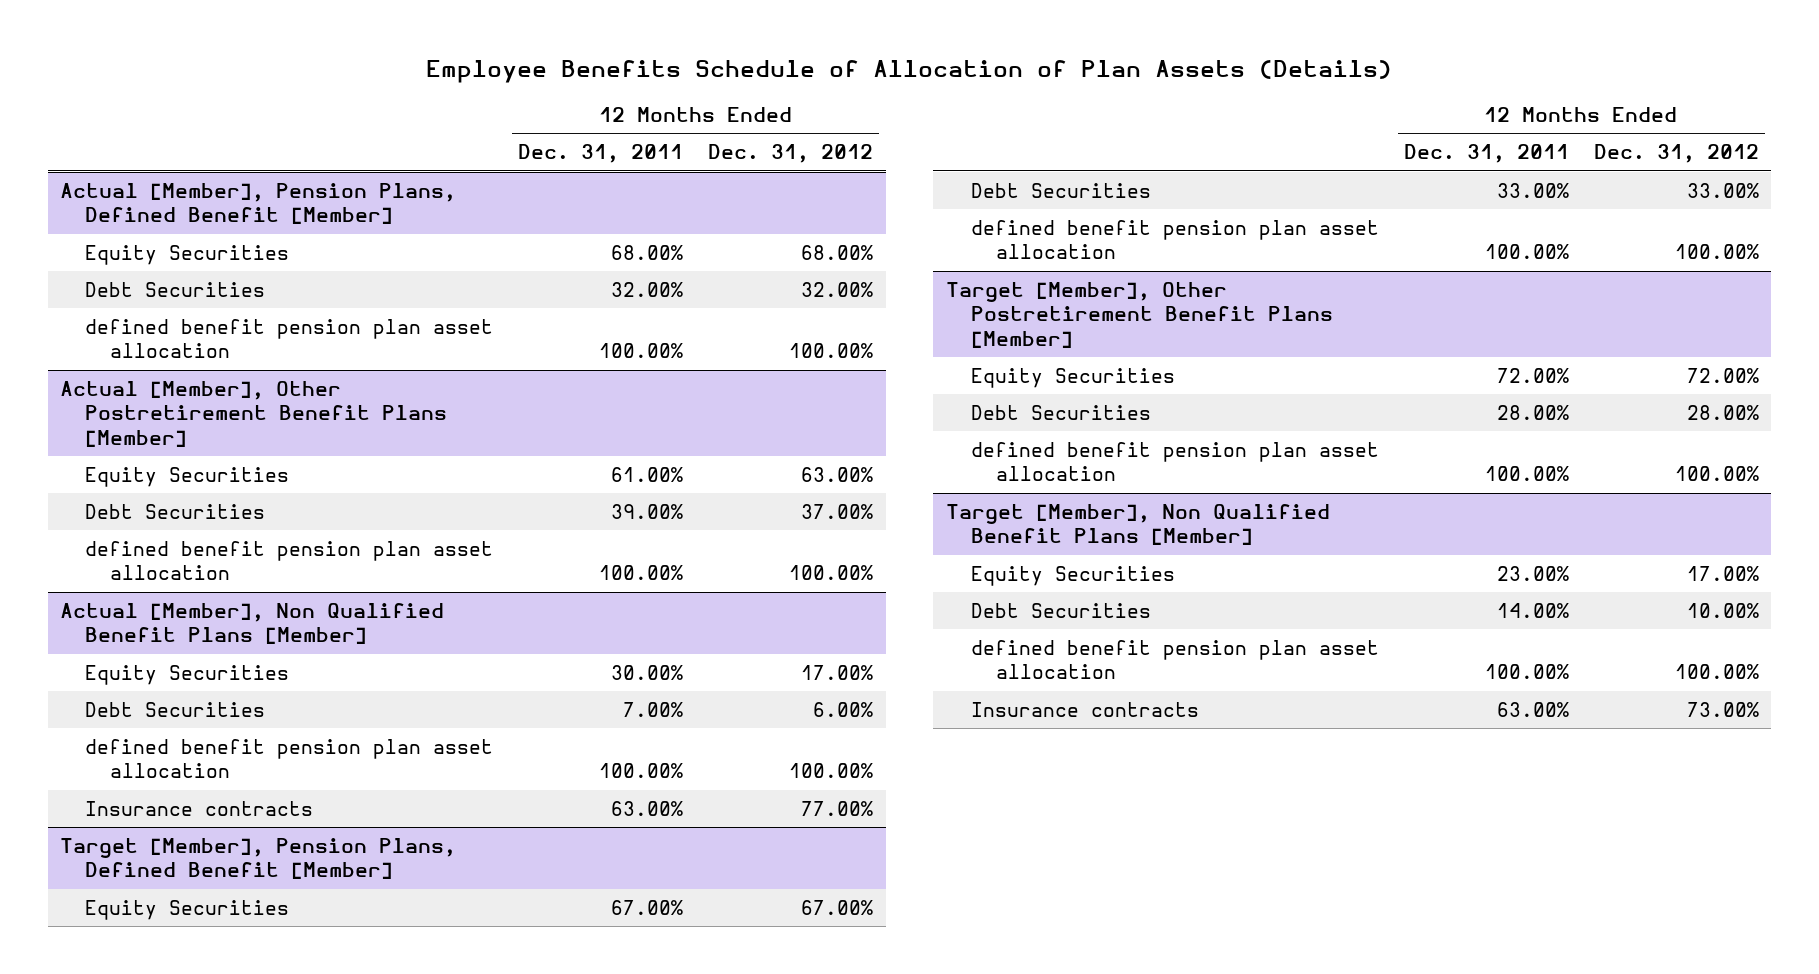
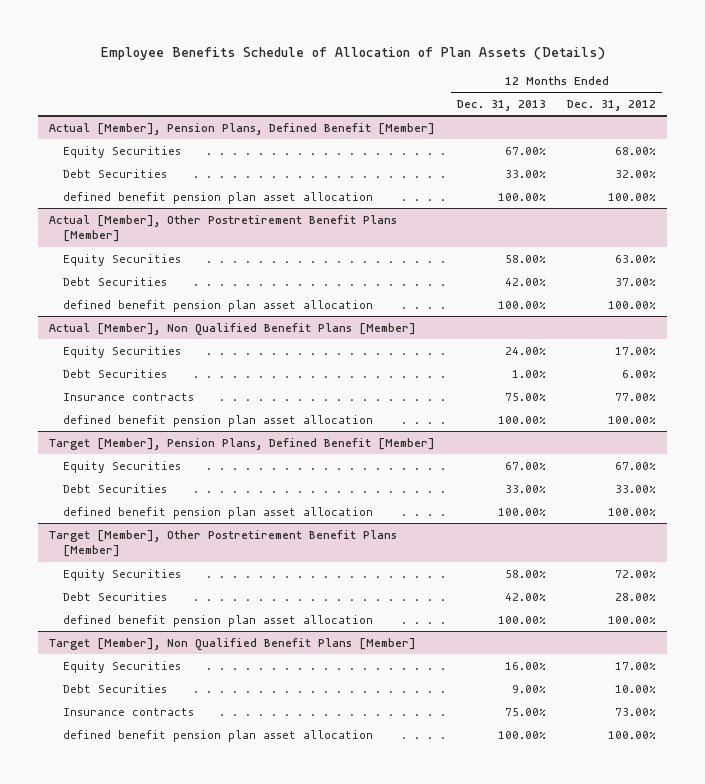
- | 12 Months Ended Dec. 31, 2011 | 12 Months Ended Dec. 31, 2012
+ | 12 Months Ended Dec. 31, 2013 | 12 Months Ended Dec. 31, 2012
@ Actual [Member], Non Qualified Benefit Plans [Member]
moved down: defined benefit pension plan asset allocation | 100.00% | 100.00%
@ Target [Member], Non Qualified Benefit Plans [Member]
moved down: defined benefit pension plan asset allocation | 100.00% | 100.00%

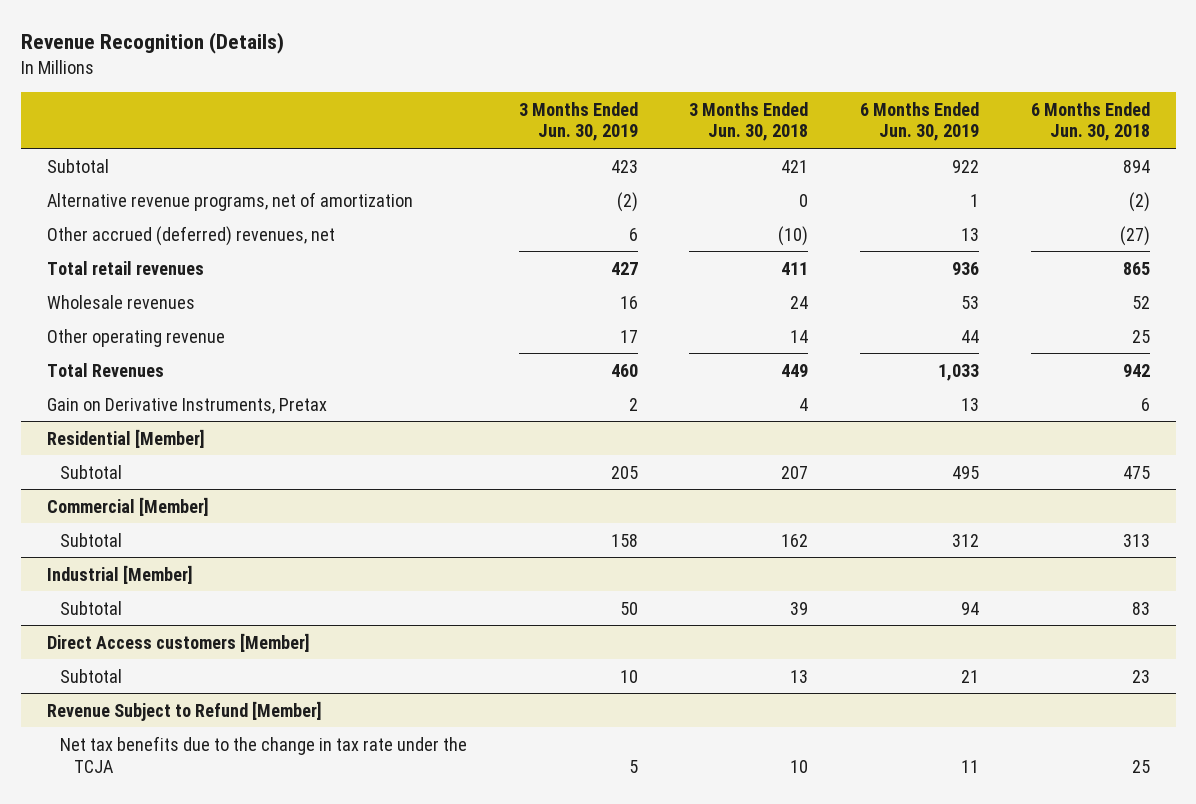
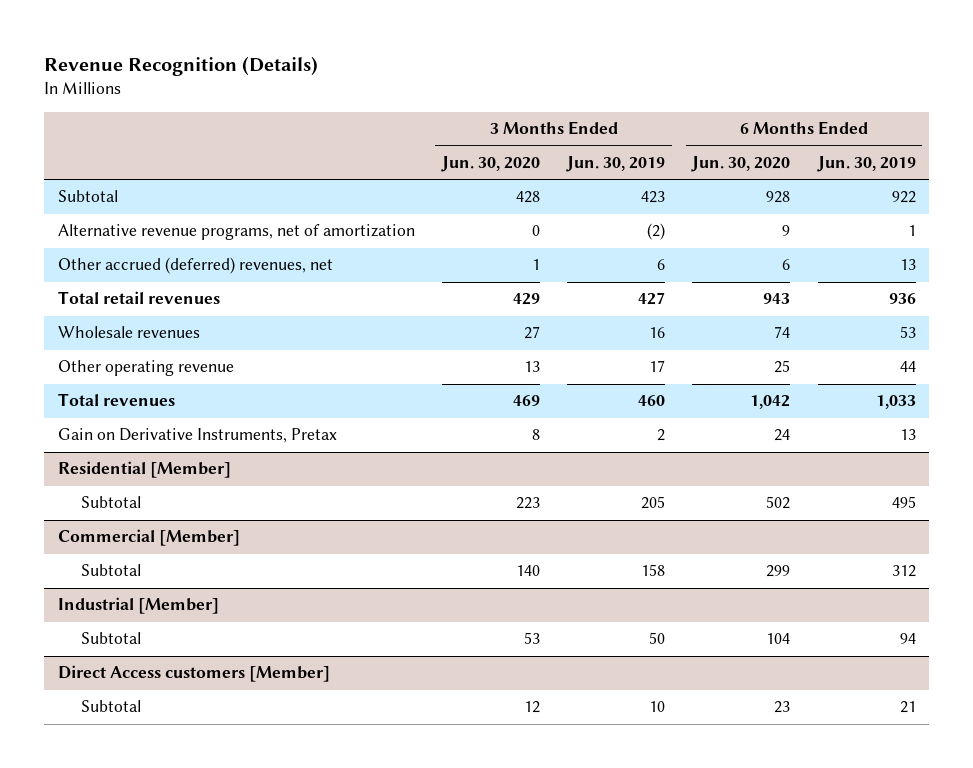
- | 3 Months Ended Jun. 30, 2019 | 3 Months Ended Jun. 30, 2018 | 6 Months Ended Jun. 30, 2019 | 6 Months Ended Jun. 30, 2018
+ | 3 Months Ended Jun. 30, 2020 | 3 Months Ended Jun. 30, 2019 | 6 Months Ended Jun. 30, 2020 | 6 Months Ended Jun. 30, 2019
- Total Revenues | 460 | 449 | 1,033 | 942
+ Total revenues | 469 | 460 | 1,042 | 1,033
- Revenue Subject to Refund [Member]
- Net tax benefits due to the change in tax rate under the TCJA | 5 | 10 | 11 | 25

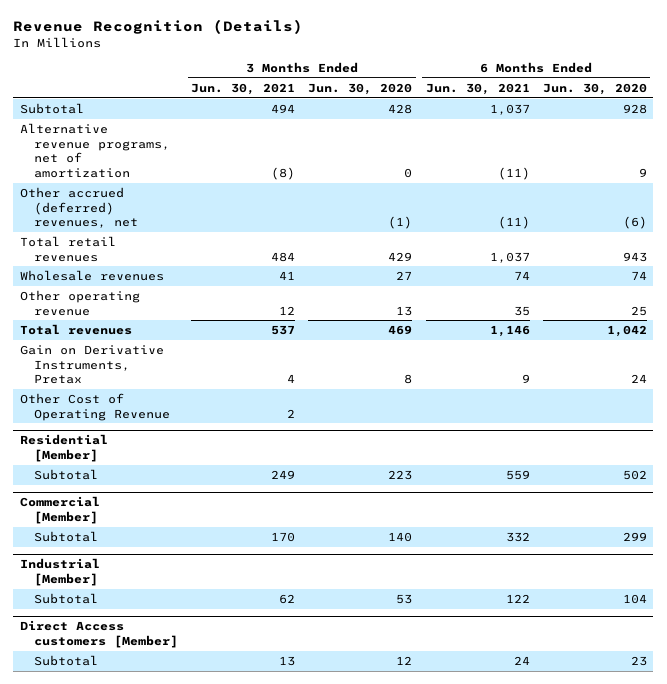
- | 3 Months Ended Jun. 30, 2020 | 3 Months Ended Jun. 30, 2019 | 6 Months Ended Jun. 30, 2020 | 6 Months Ended Jun. 30, 2019
+ | 3 Months Ended Jun. 30, 2021 | 3 Months Ended Jun. 30, 2020 | 6 Months Ended Jun. 30, 2021 | 6 Months Ended Jun. 30, 2020
- Other accrued (deferred) revenues, net | 1 | 6 | 6 | 13
+ Other accrued (deferred) revenues, net | | (1) | (11) | (6)
+ Other Cost of Operating Revenue | 2 | | |

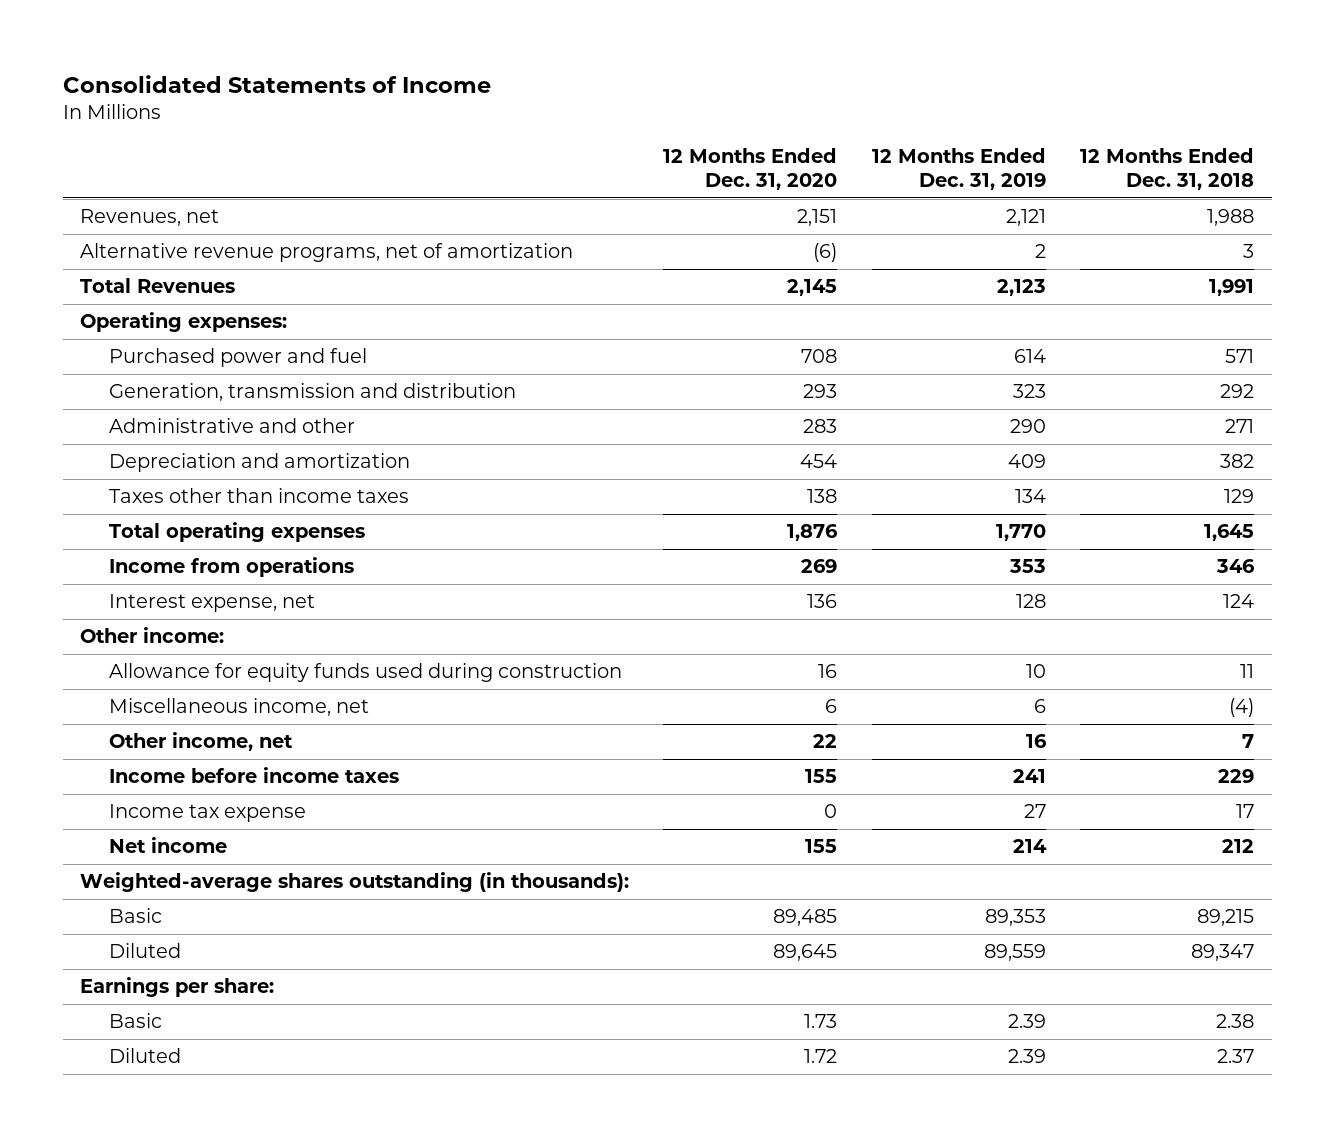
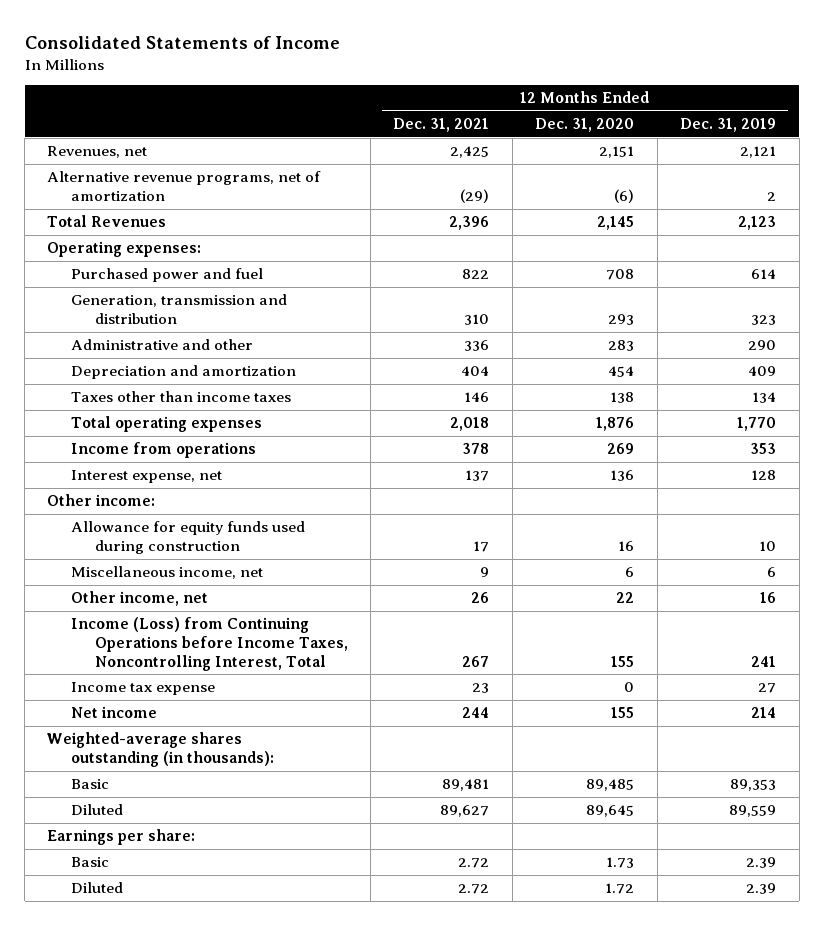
- | 12 Months Ended Dec. 31, 2020 | 12 Months Ended Dec. 31, 2019 | 12 Months Ended Dec. 31, 2018
+ | 12 Months Ended Dec. 31, 2021 | 12 Months Ended Dec. 31, 2020 | 12 Months Ended Dec. 31, 2019
- Income before income taxes | 155 | 241 | 229
+ Income (Loss) from Continuing Operations before Income Taxes, Noncontrolling Interest, Total | 267 | 155 | 241

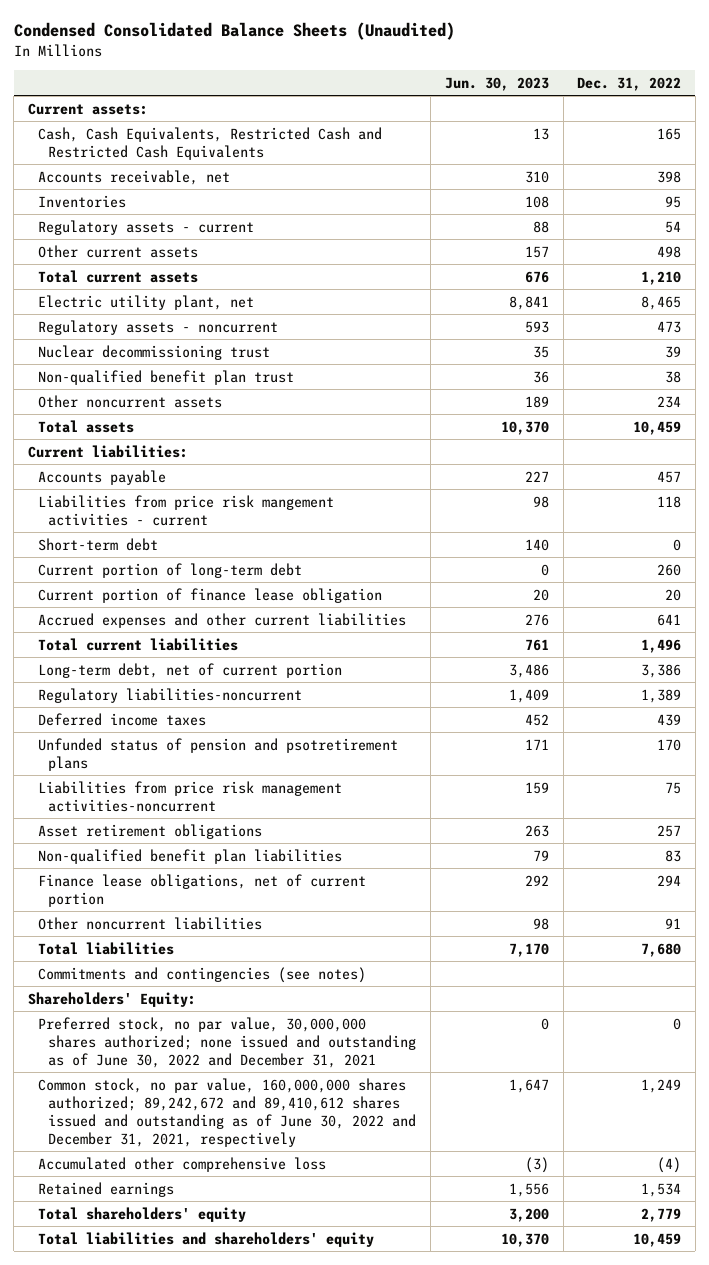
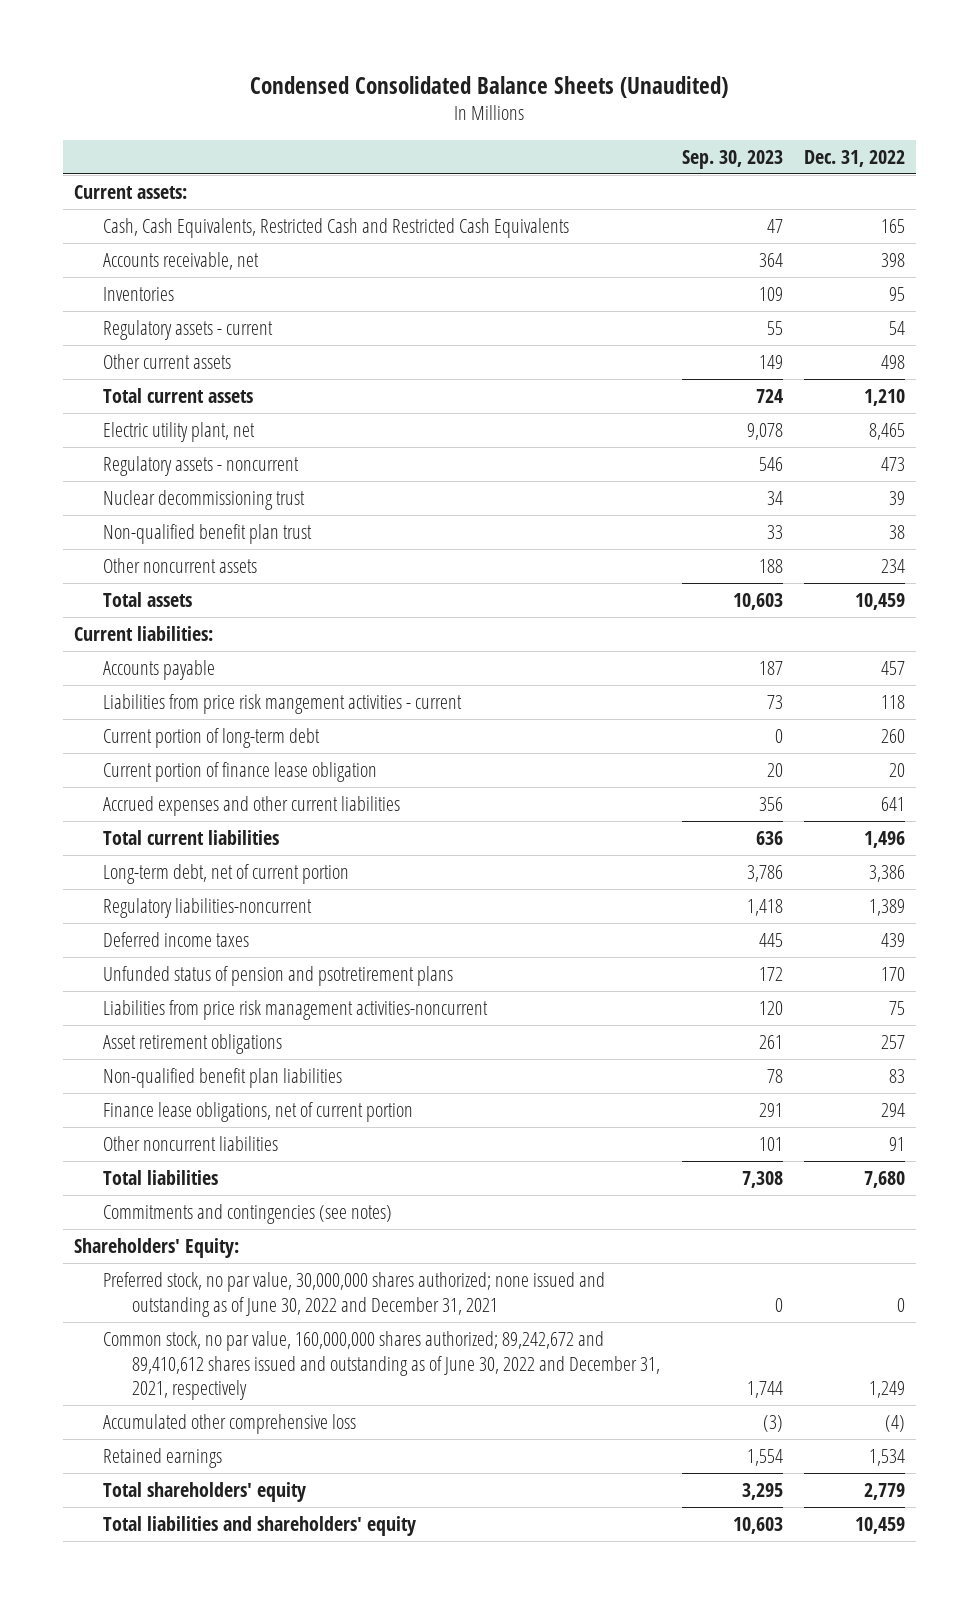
- | Jun. 30, 2023 | Dec. 31, 2022
+ | Sep. 30, 2023 | Dec. 31, 2022
- Short-term debt | 140 | 0

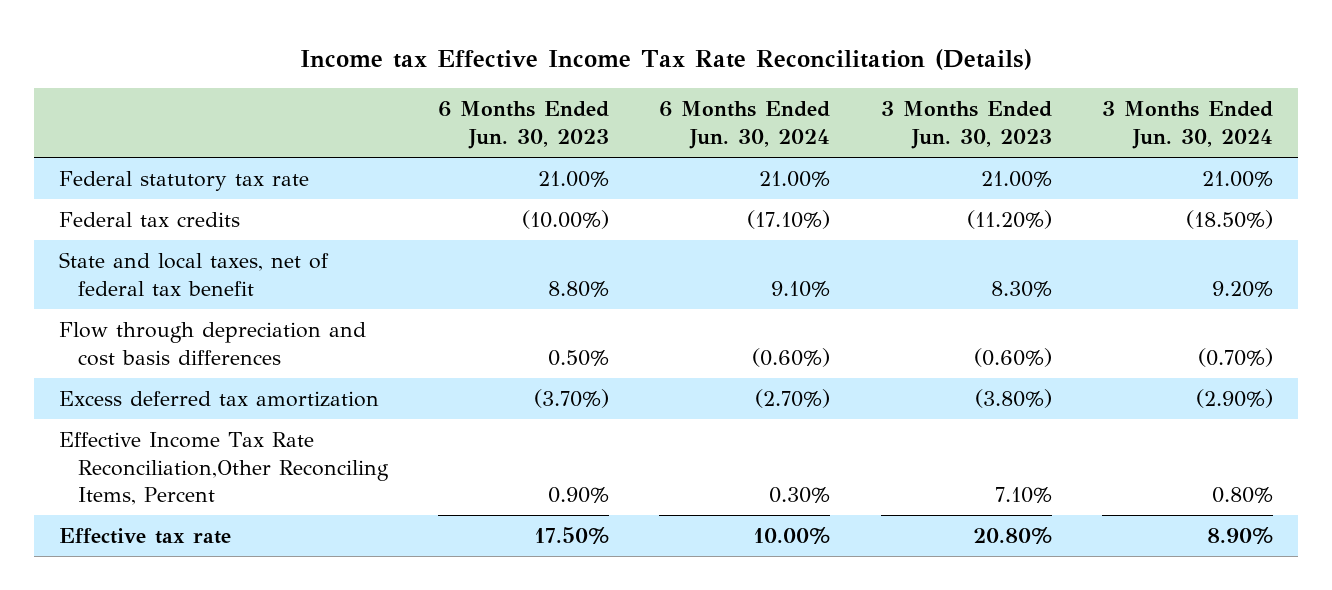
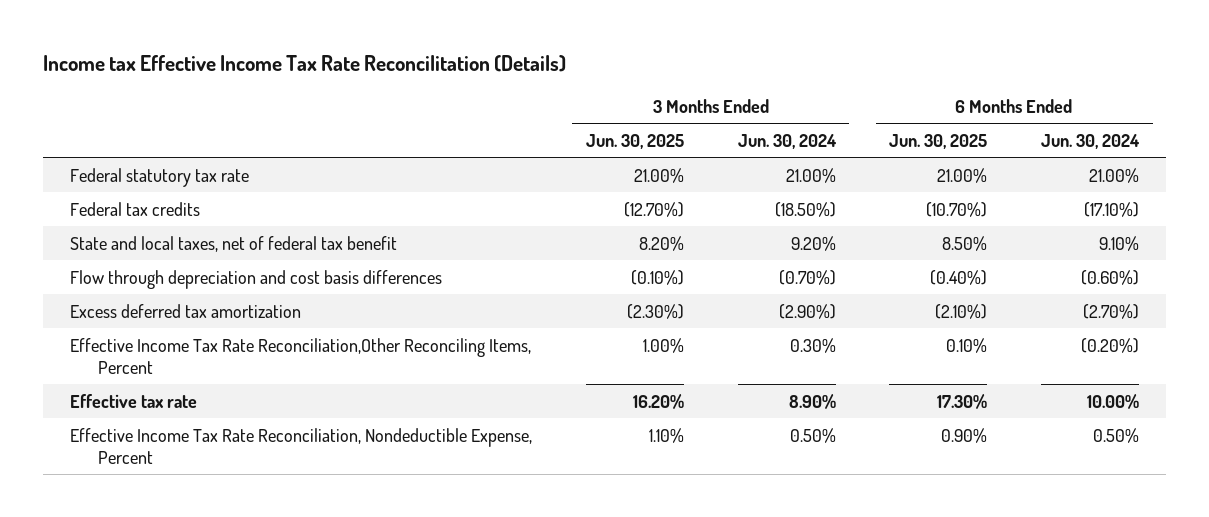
- | 6 Months Ended Jun. 30, 2023 | 6 Months Ended Jun. 30, 2024 | 3 Months Ended Jun. 30, 2023 | 3 Months Ended Jun. 30, 2024
+ | 3 Months Ended Jun. 30, 2025 | 3 Months Ended Jun. 30, 2024 | 6 Months Ended Jun. 30, 2025 | 6 Months Ended Jun. 30, 2024
- Effective Income Tax Rate Reconciliation,Other Reconciling Items, Percent | 0.90% | 0.30% | 7.10% | 0.80%
+ Effective Income Tax Rate Reconciliation,Other Reconciling Items, Percent | 1.00% | 0.30% | 0.10% | (0.20%)
+ Effective Income Tax Rate Reconciliation, Nondeductible Expense, Percent | 1.10% | 0.50% | 0.90% | 0.50%

